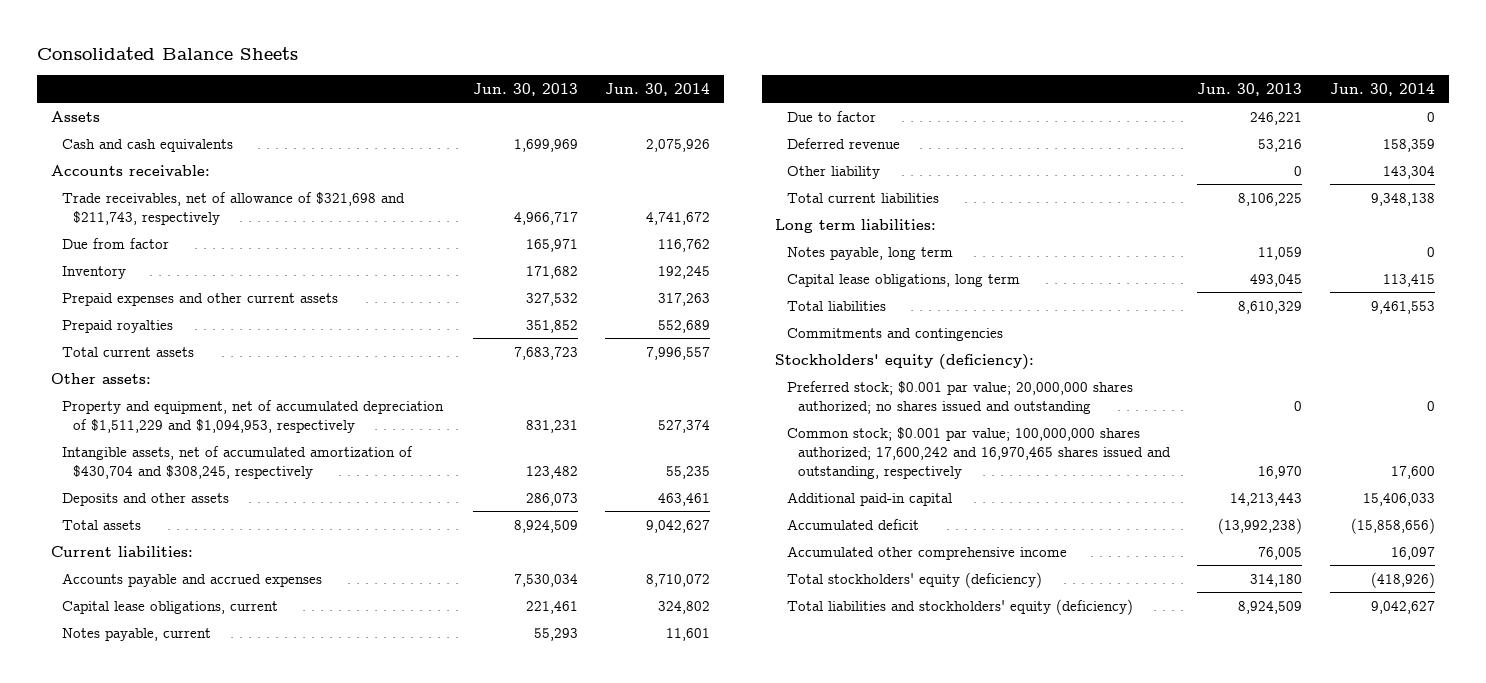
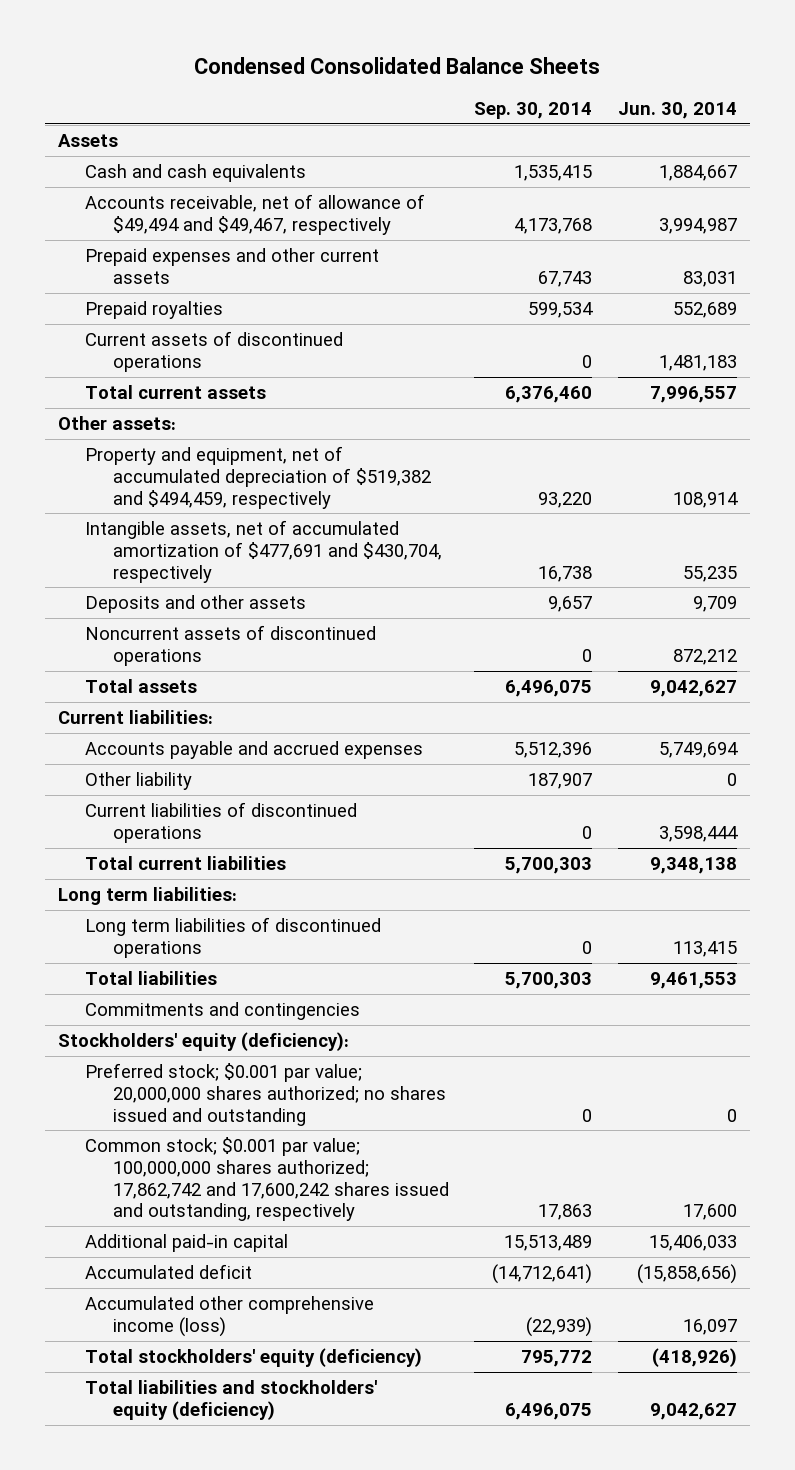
- Consolidated Balance Sheets
+ Condensed Consolidated Balance Sheets
- | Jun. 30, 2013 | Jun. 30, 2014
+ | Sep. 30, 2014 | Jun. 30, 2014
- Cash and cash equivalents | 1,699,969 | 2,075,926
- Accounts receivable:
- Trade receivables, net of allowance of $321,698 and $211,743, respectively | 4,966,717 | 4,741,672
- Due from factor | 165,971 | 116,762
- Inventory | 171,682 | 192,245
- Prepaid expenses and other current assets | 327,532 | 317,263
+ Cash and cash equivalents | 1,535,415 | 1,884,667
+ Accounts receivable, net of allowance of $49,494 and $49,467, respectively | 4,173,768 | 3,994,987
+ Prepaid expenses and other current assets | 67,743 | 83,031
+ Current assets of discontinued operations | 0 | 1,481,183
- Property and equipment, net of accumulated depreciation of $1,511,229 and $1,094,953, respectively | 831,231 | 527,374
- Intangible assets, net of accumulated amortization of $430,704 and $308,245, respectively | 123,482 | 55,235
- Deposits and other assets | 286,073 | 463,461
+ Property and equipment, net of accumulated depreciation of $519,382 and $494,459, respectively | 93,220 | 108,914
+ Intangible assets, net of accumulated amortization of $477,691 and $430,704, respectively | 16,738 | 55,235
+ Deposits and other assets | 9,657 | 9,709
+ Noncurrent assets of discontinued operations | 0 | 872,212
- Accounts payable and accrued expenses | 7,530,034 | 8,710,072
- Capital lease obligations, current | 221,461 | 324,802
- Notes payable, current | 55,293 | 11,601
- Due to factor | 246,221 | 0
- Deferred revenue | 53,216 | 158,359
- Other liability | 0 | 143,304
+ Accounts payable and accrued expenses | 5,512,396 | 5,749,694
+ Other liability | 187,907 | 0
+ Current liabilities of discontinued operations | 0 | 3,598,444
- Notes payable, long term | 11,059 | 0
- Capital lease obligations, long term | 493,045 | 113,415
+ Long term liabilities of discontinued operations | 0 | 113,415
- Common stock; $0.001 par value; 100,000,000 shares authorized; 17,600,242 and 16,970,465 shares issued and outstanding, respectively | 16,970 | 17,600
+ Common stock; $0.001 par value; 100,000,000 shares authorized; 17,862,742 and 17,600,242 shares issued and outstanding, respectively | 17,863 | 17,600
- Accumulated other comprehensive income | 76,005 | 16,097
+ Accumulated other comprehensive income (loss) | (22,939) | 16,097

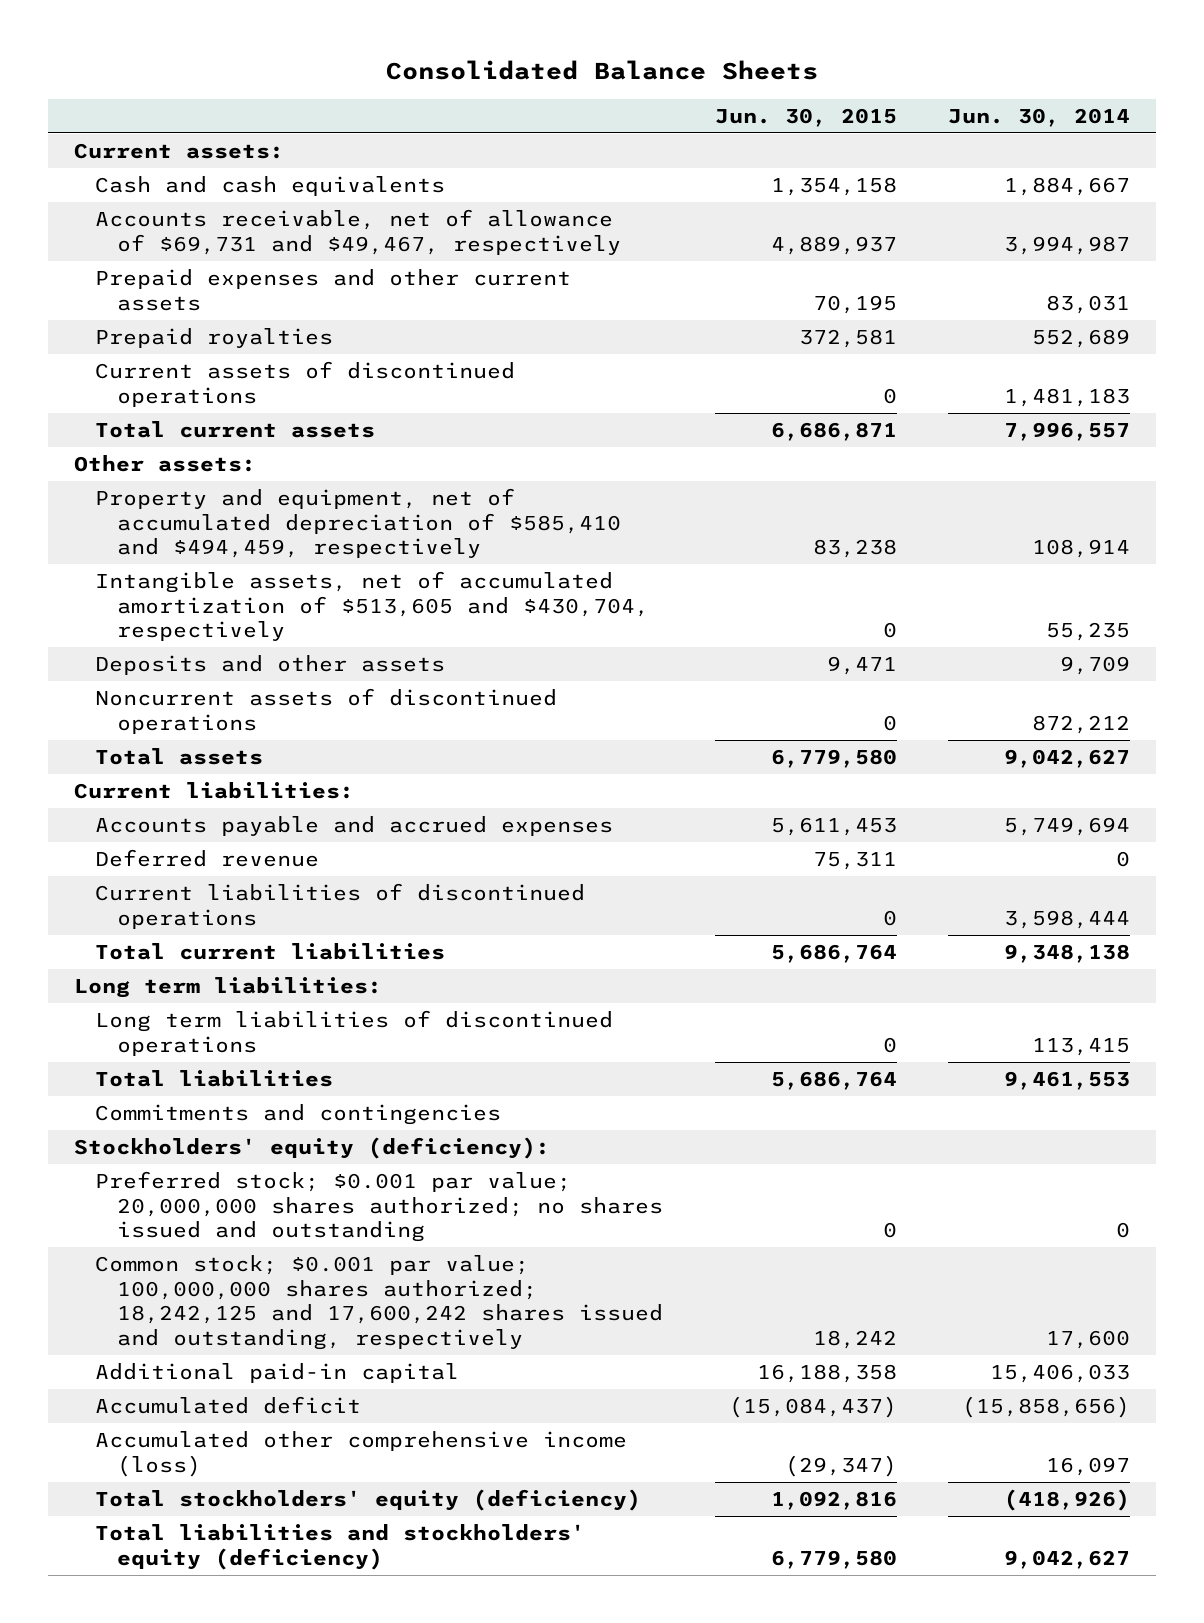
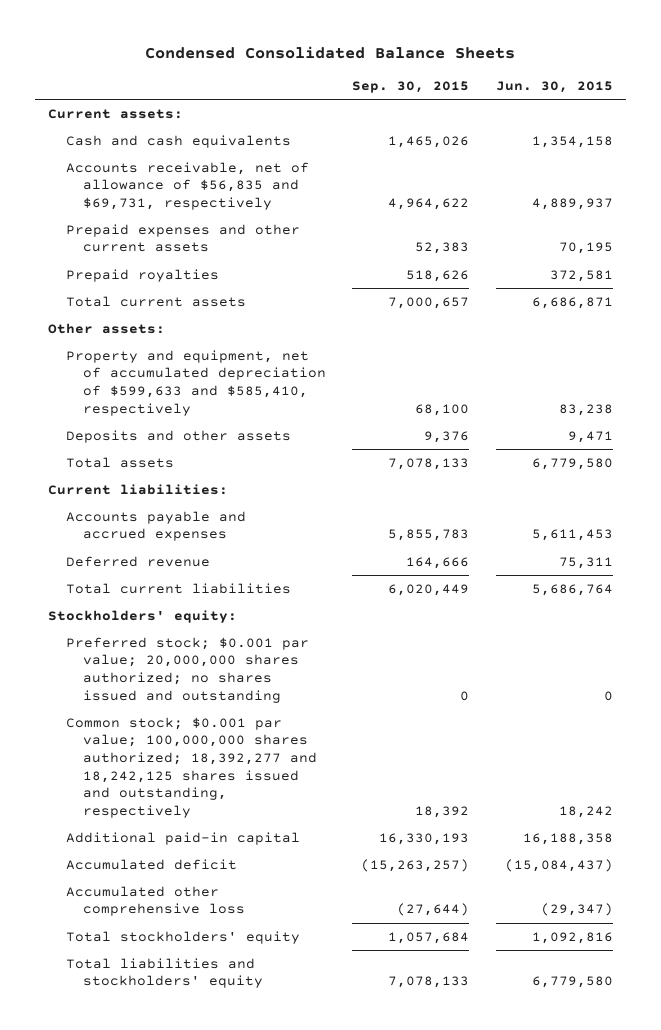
- Consolidated Balance Sheets
+ Condensed Consolidated Balance Sheets
- | Jun. 30, 2015 | Jun. 30, 2014
+ | Sep. 30, 2015 | Jun. 30, 2015
- Accounts receivable, net of allowance of $69,731 and $49,467, respectively | 4,889,937 | 3,994,987
+ Accounts receivable, net of allowance of $56,835 and $69,731, respectively | 4,964,622 | 4,889,937
- Current assets of discontinued operations | 0 | 1,481,183
- Property and equipment, net of accumulated depreciation of $585,410 and $494,459, respectively | 83,238 | 108,914
- Intangible assets, net of accumulated amortization of $513,605 and $430,704, respectively | 0 | 55,235
+ Property and equipment, net of accumulated depreciation of $599,633 and $585,410, respectively | 68,100 | 83,238
- Noncurrent assets of discontinued operations | 0 | 872,212
- Current liabilities of discontinued operations | 0 | 3,598,444
- Long term liabilities:
- Long term liabilities of discontinued operations | 0 | 113,415
- Total liabilities | 5,686,764 | 9,461,553
- Commitments and contingencies
- Stockholders' equity (deficiency):
+ Stockholders' equity:
- Common stock; $0.001 par value; 100,000,000 shares authorized; 18,242,125 and 17,600,242 shares issued and outstanding, respectively | 18,242 | 17,600
+ Common stock; $0.001 par value; 100,000,000 shares authorized; 18,392,277 and 18,242,125 shares issued and outstanding, respectively | 18,392 | 18,242
- Accumulated other comprehensive income (loss) | (29,347) | 16,097
- Total stockholders' equity (deficiency) | 1,092,816 | (418,926)
- Total liabilities and stockholders' equity (deficiency) | 6,779,580 | 9,042,627
+ Accumulated other comprehensive loss | (27,644) | (29,347)
+ Total stockholders' equity | 1,057,684 | 1,092,816
+ Total liabilities and stockholders' equity | 7,078,133 | 6,779,580

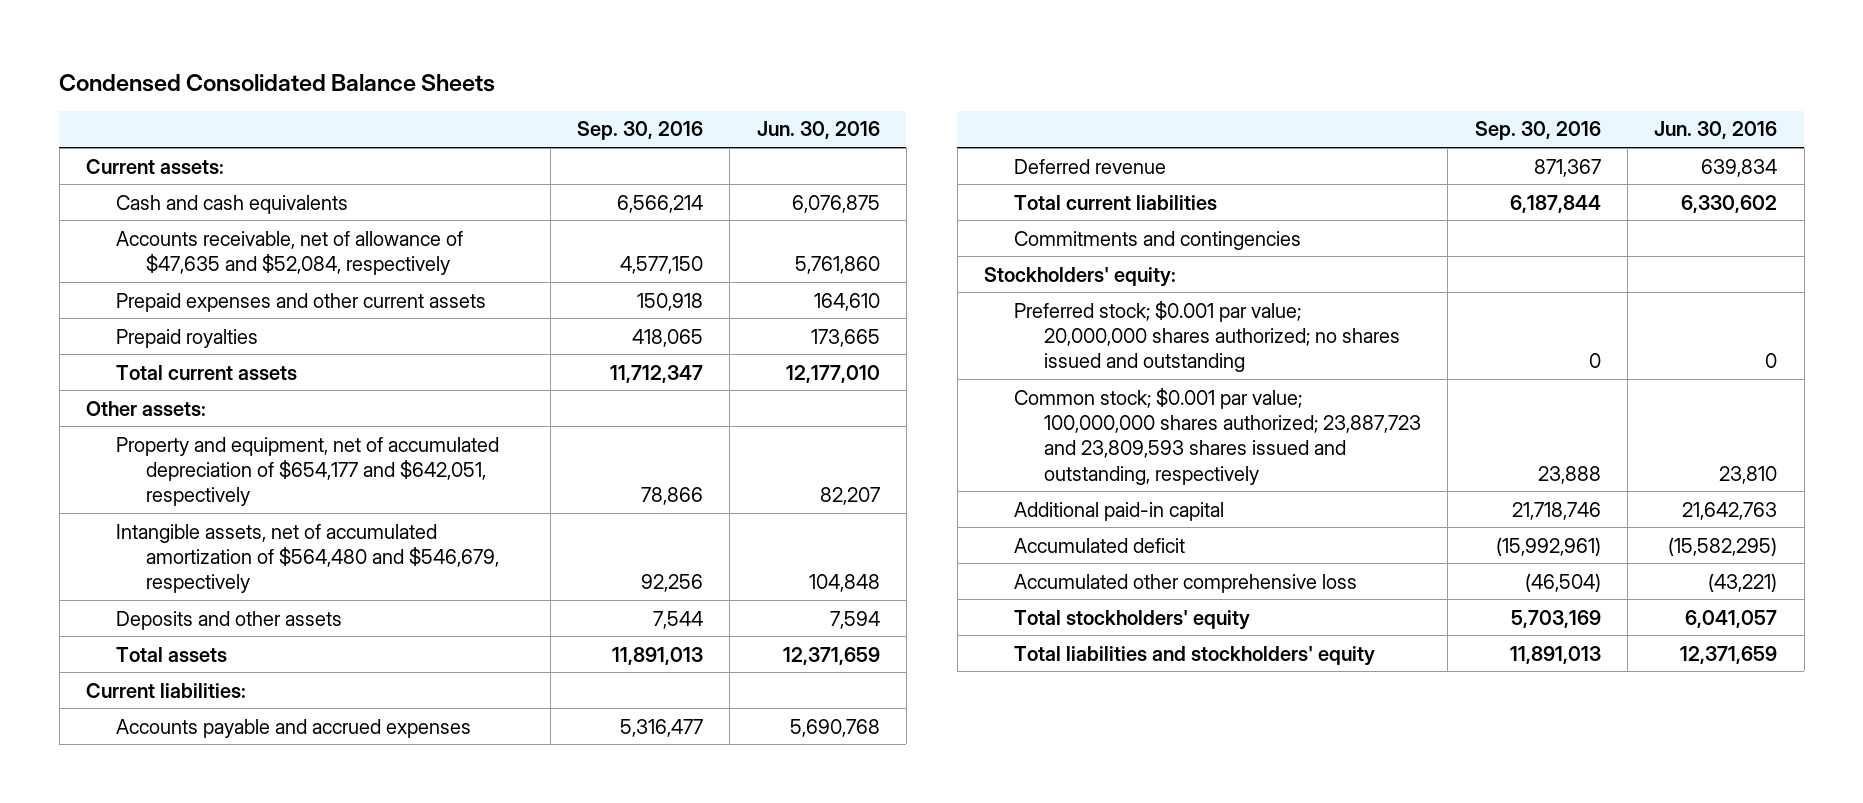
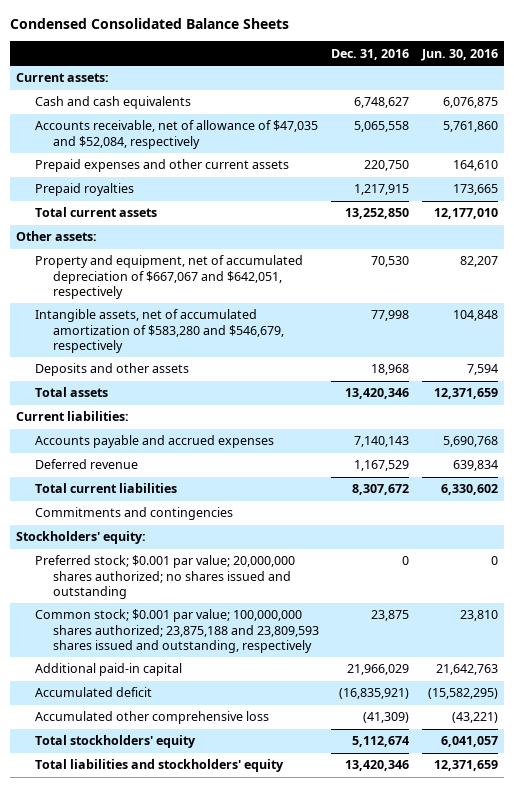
- | Sep. 30, 2016 | Jun. 30, 2016
+ | Dec. 31, 2016 | Jun. 30, 2016
- Accounts receivable, net of allowance of $47,635 and $52,084, respectively | 4,577,150 | 5,761,860
+ Accounts receivable, net of allowance of $47,035 and $52,084, respectively | 5,065,558 | 5,761,860
- Property and equipment, net of accumulated depreciation of $654,177 and $642,051, respectively | 78,866 | 82,207
- Intangible assets, net of accumulated amortization of $564,480 and $546,679, respectively | 92,256 | 104,848
+ Property and equipment, net of accumulated depreciation of $667,067 and $642,051, respectively | 70,530 | 82,207
+ Intangible assets, net of accumulated amortization of $583,280 and $546,679, respectively | 77,998 | 104,848
- Common stock; $0.001 par value; 100,000,000 shares authorized; 23,887,723 and 23,809,593 shares issued and outstanding, respectively | 23,888 | 23,810
+ Common stock; $0.001 par value; 100,000,000 shares authorized; 23,875,188 and 23,809,593 shares issued and outstanding, respectively | 23,875 | 23,810

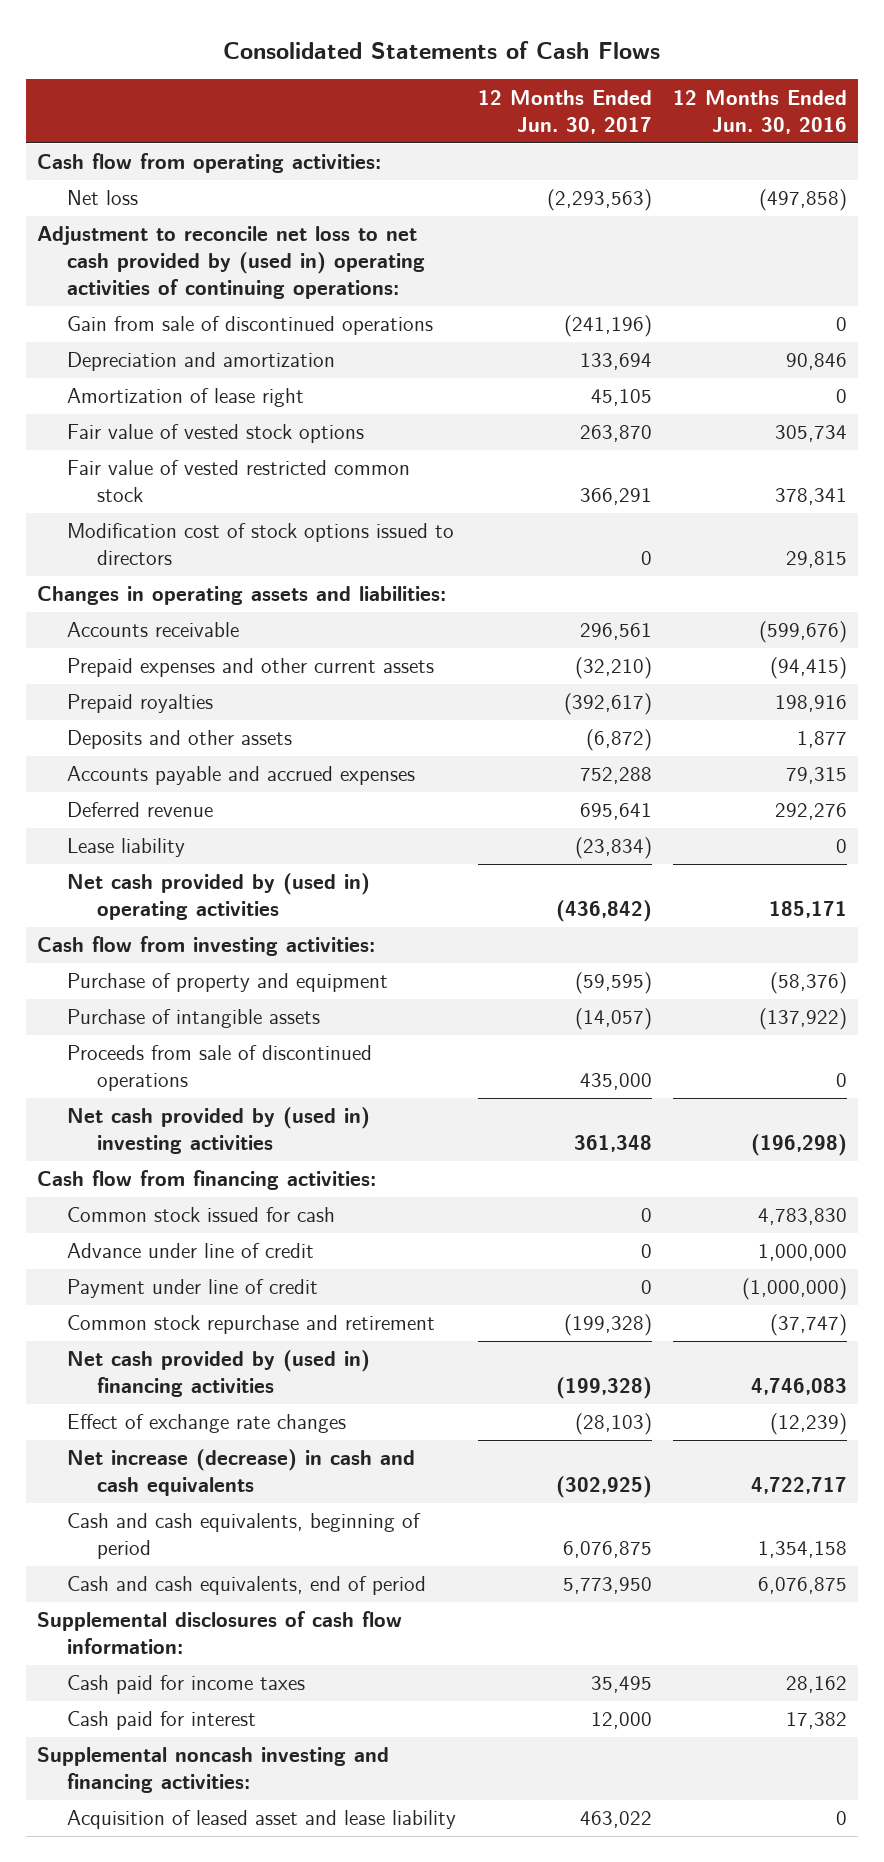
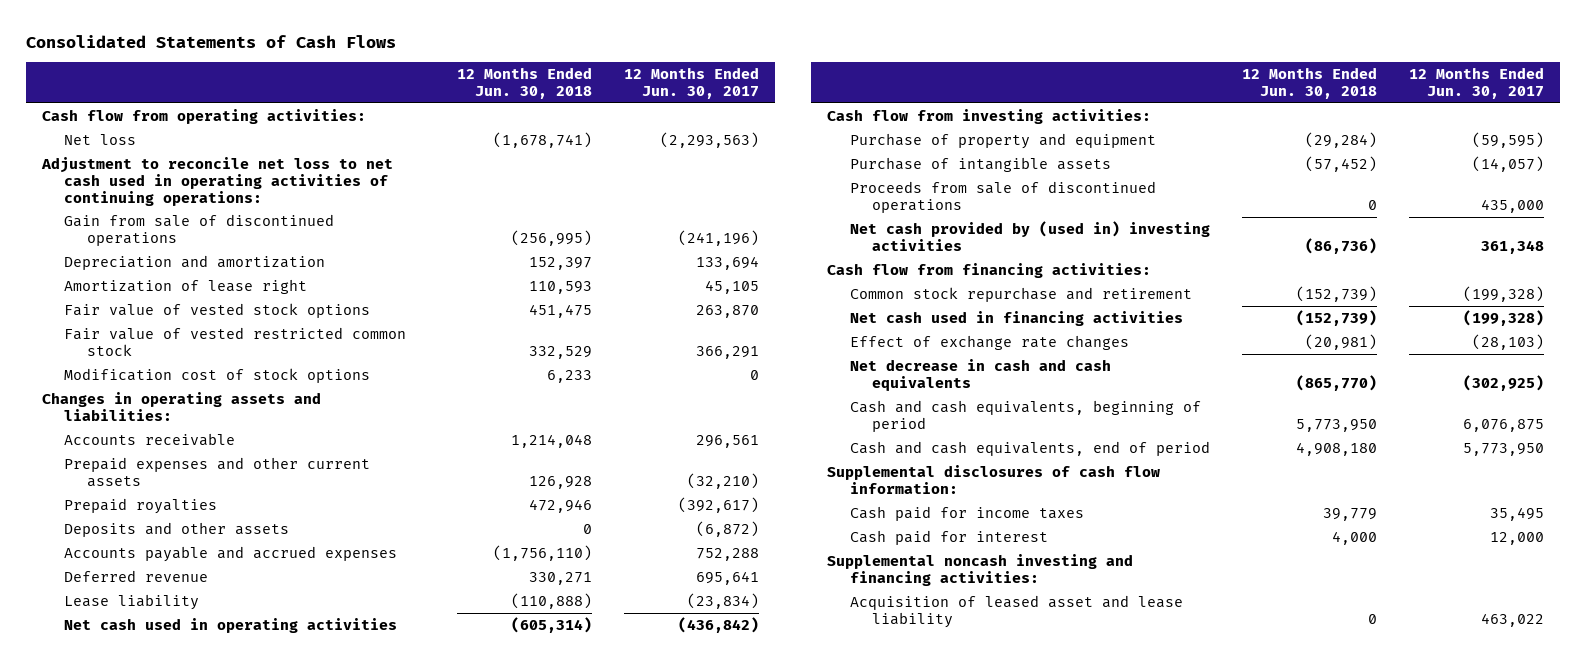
- | 12 Months Ended Jun. 30, 2017 | 12 Months Ended Jun. 30, 2016
+ | 12 Months Ended Jun. 30, 2018 | 12 Months Ended Jun. 30, 2017
- Adjustment to reconcile net loss to net cash provided by (used in) operating activities of continuing operations:
+ Adjustment to reconcile net loss to net cash used in operating activities of continuing operations:
- Modification cost of stock options issued to directors | 0 | 29,815
+ Modification cost of stock options | 6,233 | 0
- Net cash provided by (used in) operating activities | (436,842) | 185,171
+ Net cash used in operating activities | (605,314) | (436,842)
- Common stock issued for cash | 0 | 4,783,830
- Advance under line of credit | 0 | 1,000,000
- Payment under line of credit | 0 | (1,000,000)
- Net cash provided by (used in) financing activities | (199,328) | 4,746,083
+ Net cash used in financing activities | (152,739) | (199,328)
- Net increase (decrease) in cash and cash equivalents | (302,925) | 4,722,717
+ Net decrease in cash and cash equivalents | (865,770) | (302,925)

